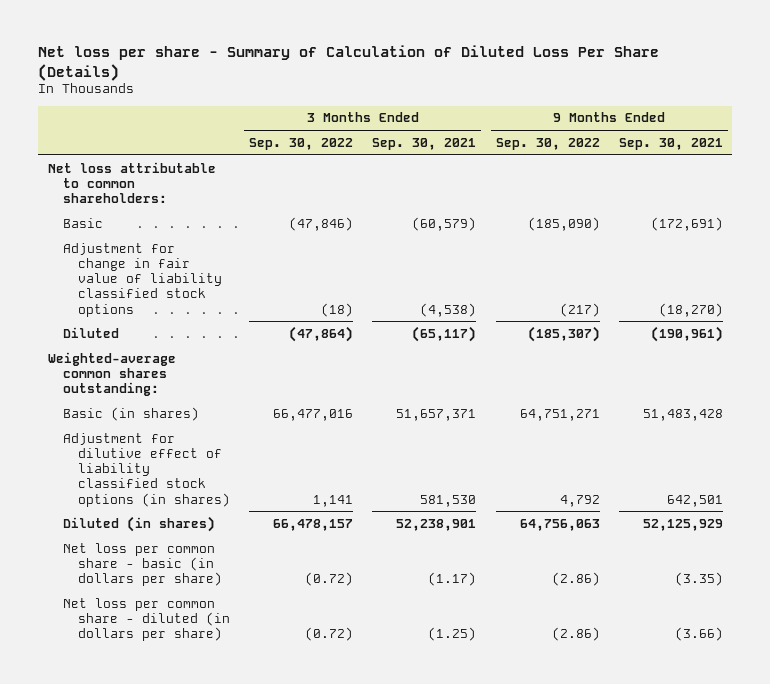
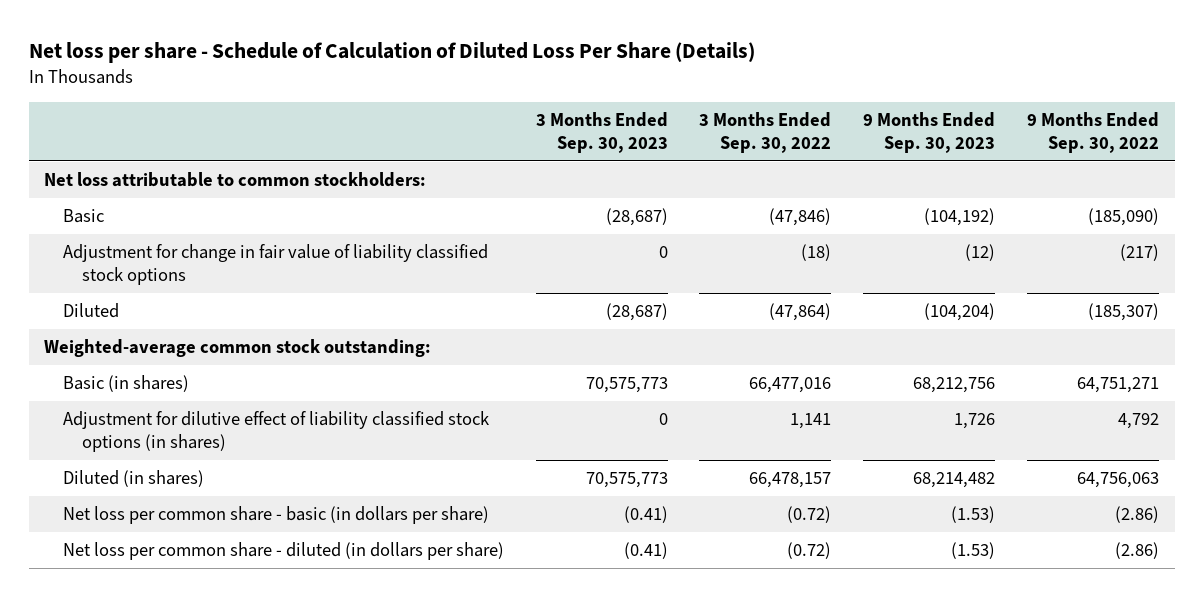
- Net loss per share - Summary of Calculation of Diluted Loss Per Share (Details)
+ Net loss per share - Schedule of Calculation of Diluted Loss Per Share (Details)
- | 3 Months Ended Sep. 30, 2022 | 3 Months Ended Sep. 30, 2021 | 9 Months Ended Sep. 30, 2022 | 9 Months Ended Sep. 30, 2021
+ | 3 Months Ended Sep. 30, 2023 | 3 Months Ended Sep. 30, 2022 | 9 Months Ended Sep. 30, 2023 | 9 Months Ended Sep. 30, 2022
- Net loss attributable to common shareholders:
+ Net loss attributable to common stockholders:
- Weighted-average common shares outstanding:
+ Weighted-average common stock outstanding:

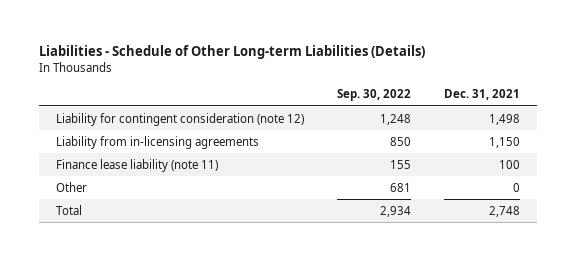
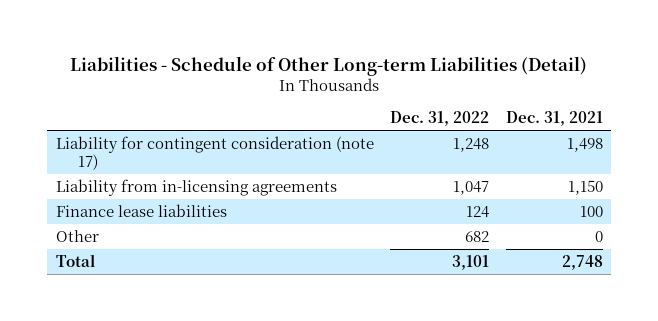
- Liabilities - Schedule of Other Long-term Liabilities (Details)
+ Liabilities - Schedule of Other Long-term Liabilities (Detail)
- | Sep. 30, 2022 | Dec. 31, 2021
+ | Dec. 31, 2022 | Dec. 31, 2021
- Liability for contingent consideration (note 12) | 1,248 | 1,498
+ Liability for contingent consideration (note 17) | 1,248 | 1,498
- Finance lease liability (note 11) | 155 | 100
+ Finance lease liabilities | 124 | 100

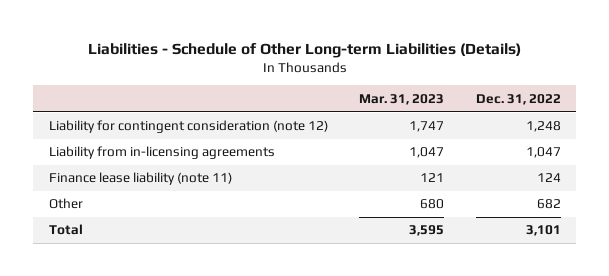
- Liabilities - Schedule of Other Long-term Liabilities (Detail)
+ Liabilities - Schedule of Other Long-term Liabilities (Details)
- | Dec. 31, 2022 | Dec. 31, 2021
+ | Mar. 31, 2023 | Dec. 31, 2022
- Liability for contingent consideration (note 17) | 1,248 | 1,498
+ Liability for contingent consideration (note 12) | 1,747 | 1,248
- Finance lease liabilities | 124 | 100
+ Finance lease liability (note 11) | 121 | 124

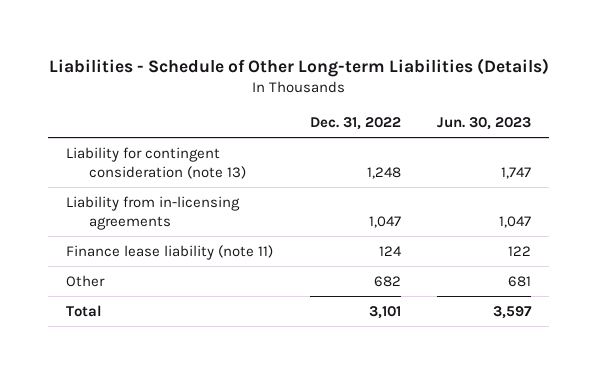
- | Mar. 31, 2023 | Dec. 31, 2022
+ | Dec. 31, 2022 | Jun. 30, 2023
- Liability for contingent consideration (note 12) | 1,747 | 1,248
+ Liability for contingent consideration (note 13) | 1,248 | 1,747

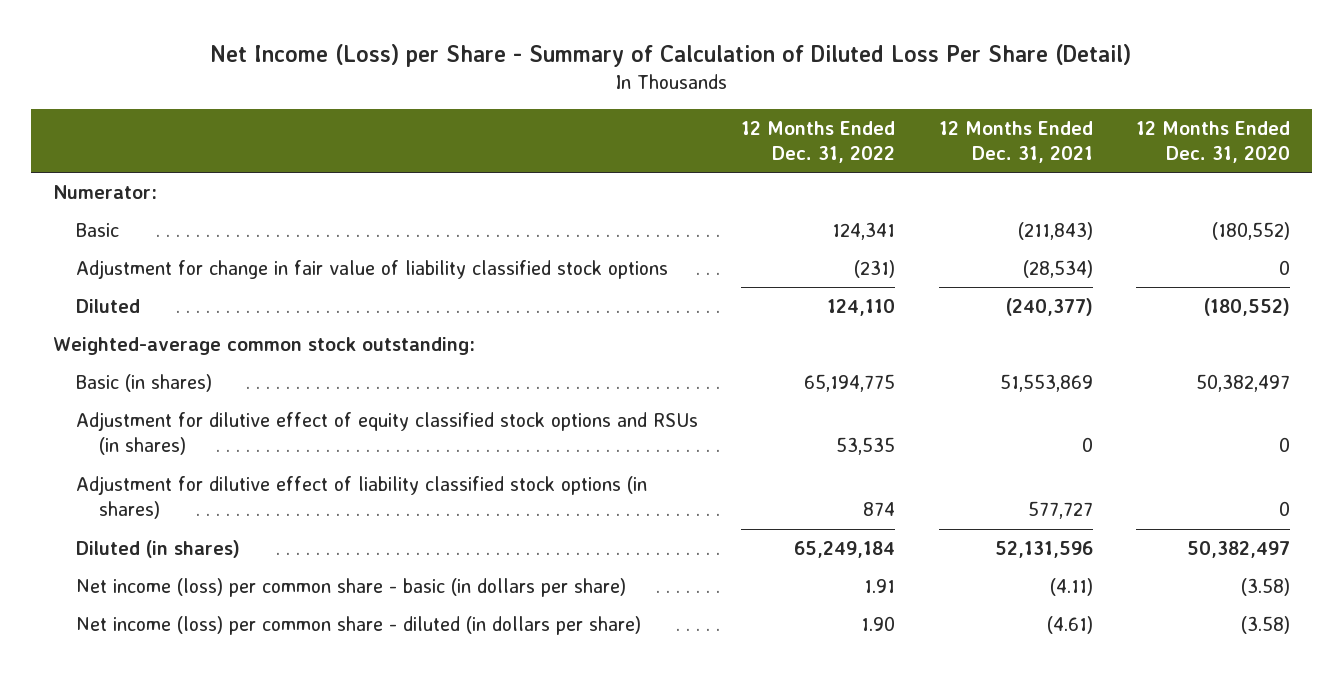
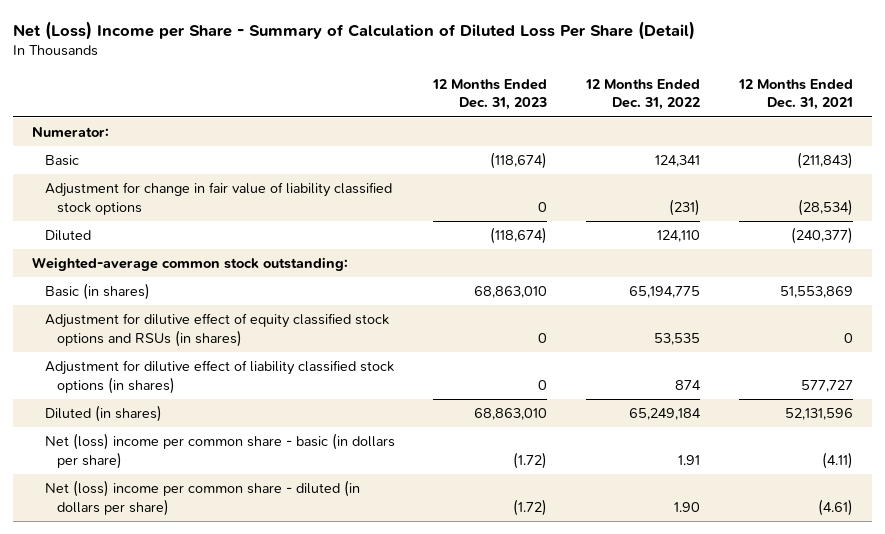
- Net Income (Loss) per Share - Summary of Calculation of Diluted Loss Per Share (Detail)
+ Net (Loss) Income per Share - Summary of Calculation of Diluted Loss Per Share (Detail)
- | 12 Months Ended Dec. 31, 2022 | 12 Months Ended Dec. 31, 2021 | 12 Months Ended Dec. 31, 2020
+ | 12 Months Ended Dec. 31, 2023 | 12 Months Ended Dec. 31, 2022 | 12 Months Ended Dec. 31, 2021
- Net income (loss) per common share - basic (in dollars per share) | 1.91 | (4.11) | (3.58)
- Net income (loss) per common share - diluted (in dollars per share) | 1.90 | (4.61) | (3.58)
+ Net (loss) income per common share - basic (in dollars per share) | (1.72) | 1.91 | (4.11)
+ Net (loss) income per common share - diluted (in dollars per share) | (1.72) | 1.90 | (4.61)

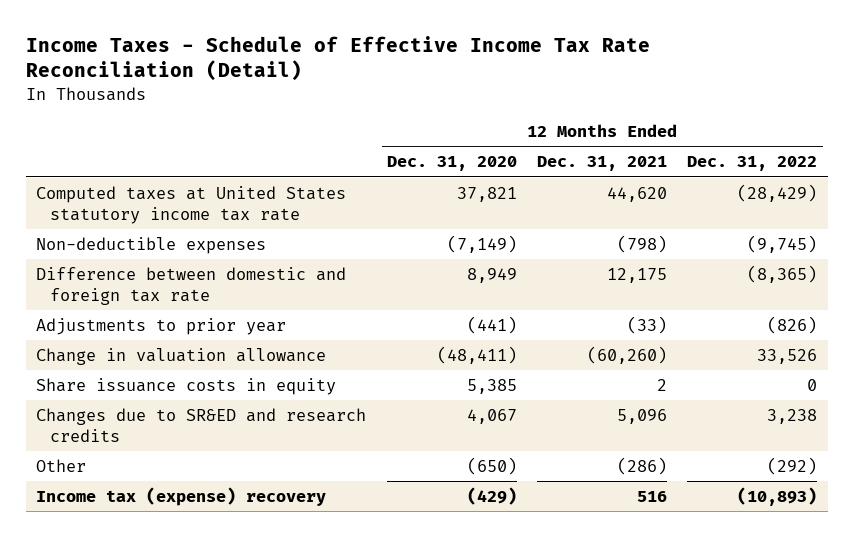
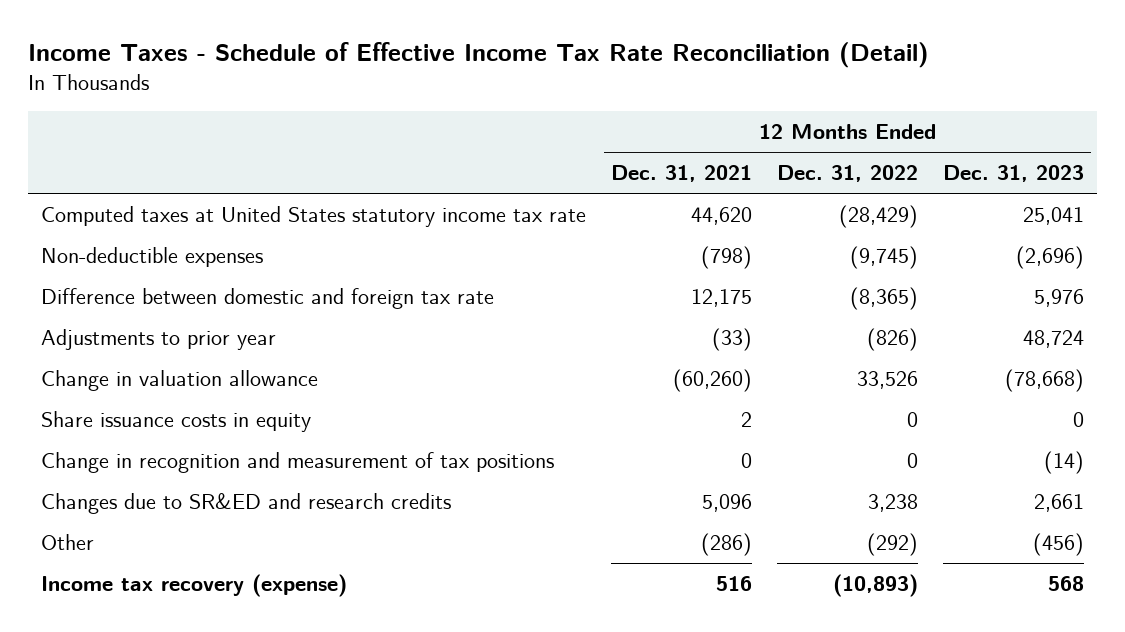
- | 12 Months Ended Dec. 31, 2020 | 12 Months Ended Dec. 31, 2021 | 12 Months Ended Dec. 31, 2022
+ | 12 Months Ended Dec. 31, 2021 | 12 Months Ended Dec. 31, 2022 | 12 Months Ended Dec. 31, 2023
+ Change in recognition and measurement of tax positions | 0 | 0 | (14)
- Income tax (expense) recovery | (429) | 516 | (10,893)
+ Income tax recovery (expense) | 516 | (10,893) | 568

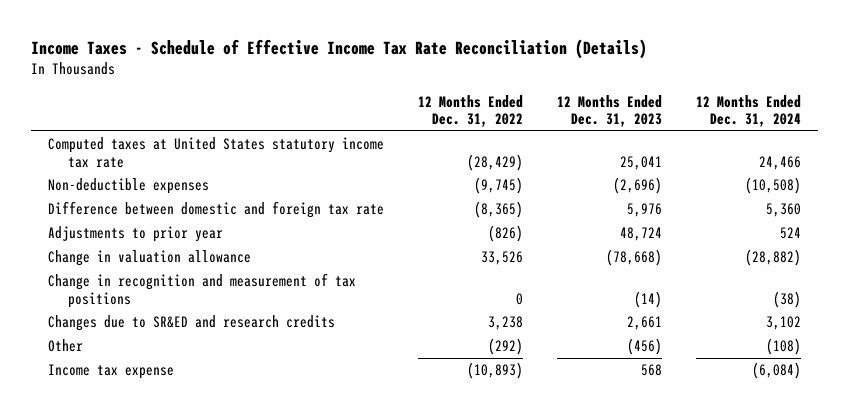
- Income Taxes - Schedule of Effective Income Tax Rate Reconciliation (Detail)
+ Income Taxes - Schedule of Effective Income Tax Rate Reconciliation (Details)
- | 12 Months Ended Dec. 31, 2021 | 12 Months Ended Dec. 31, 2022 | 12 Months Ended Dec. 31, 2023
+ | 12 Months Ended Dec. 31, 2022 | 12 Months Ended Dec. 31, 2023 | 12 Months Ended Dec. 31, 2024
- Share issuance costs in equity | 2 | 0 | 0
- Income tax recovery (expense) | 516 | (10,893) | 568
+ Income tax expense | (10,893) | 568 | (6,084)

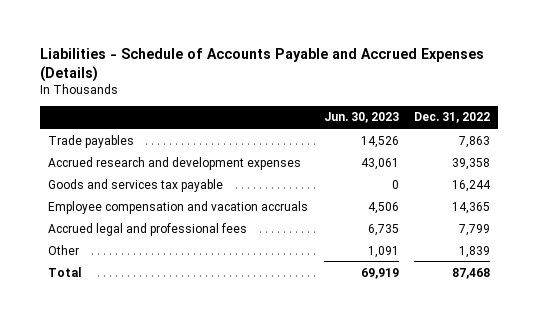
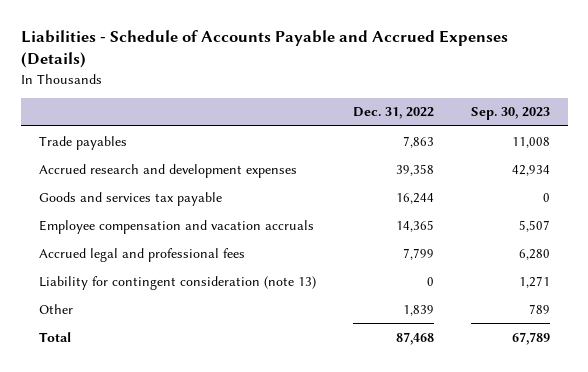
- | Jun. 30, 2023 | Dec. 31, 2022
+ | Dec. 31, 2022 | Sep. 30, 2023
+ Liability for contingent consideration (note 13) | 0 | 1,271

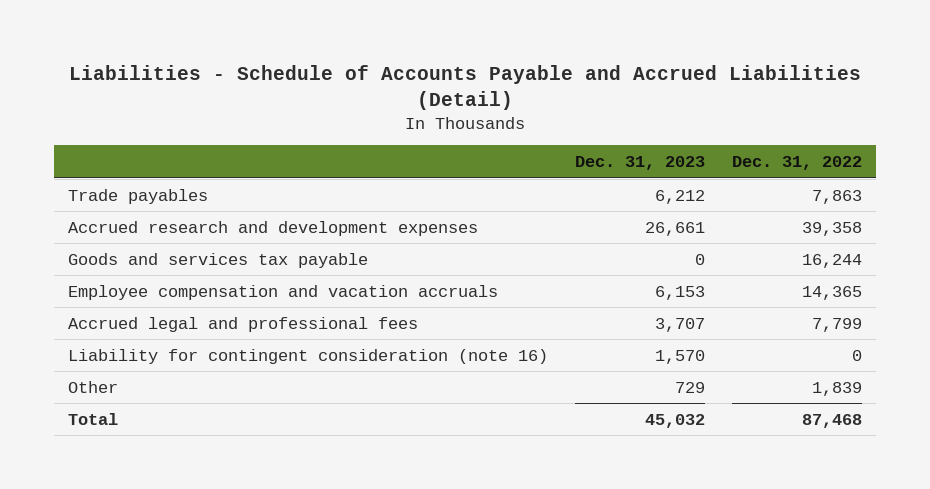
- Liabilities - Schedule of Accounts Payable and Accrued Expenses (Details)
+ Liabilities - Schedule of Accounts Payable and Accrued Liabilities (Detail)
- | Dec. 31, 2022 | Sep. 30, 2023
+ | Dec. 31, 2023 | Dec. 31, 2022
- Liability for contingent consideration (note 13) | 0 | 1,271
+ Liability for contingent consideration (note 16) | 1,570 | 0

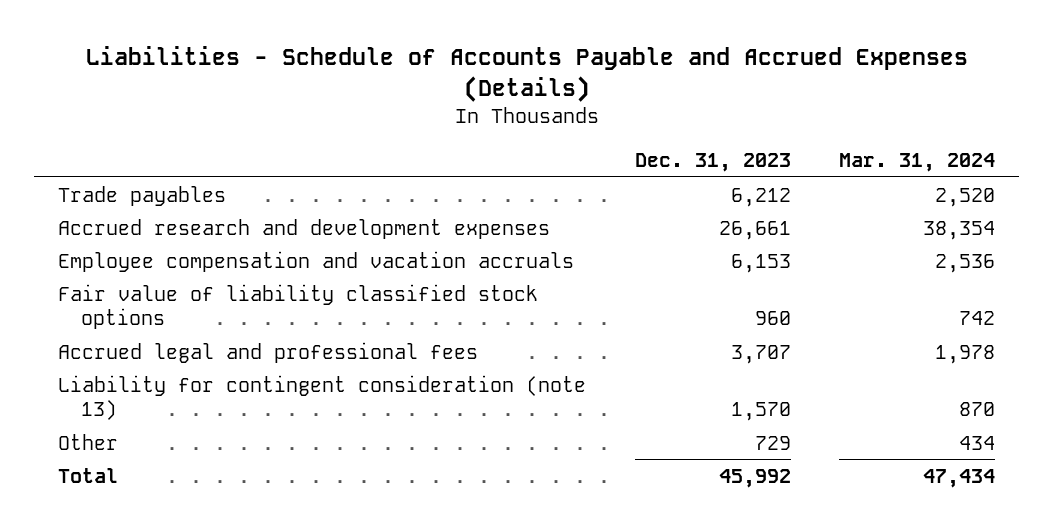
- Liabilities - Schedule of Accounts Payable and Accrued Liabilities (Detail)
+ Liabilities - Schedule of Accounts Payable and Accrued Expenses (Details)
- | Dec. 31, 2023 | Dec. 31, 2022
+ | Dec. 31, 2023 | Mar. 31, 2024
- Goods and services tax payable | 0 | 16,244
+ Fair value of liability classified stock options | 960 | 742
- Liability for contingent consideration (note 16) | 1,570 | 0
+ Liability for contingent consideration (note 13) | 1,570 | 870
- Total | 45,032 | 87,468
+ Total | 45,992 | 47,434

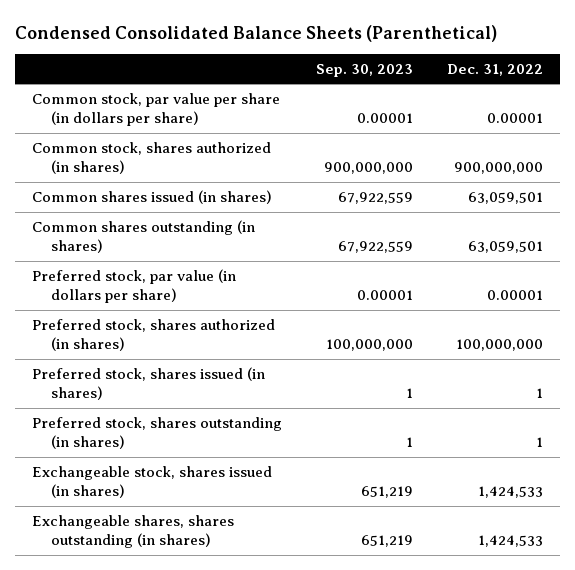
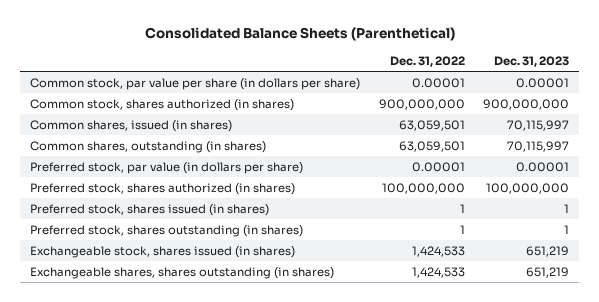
- Condensed Consolidated Balance Sheets (Parenthetical)
+ Consolidated Balance Sheets (Parenthetical)
- | Sep. 30, 2023 | Dec. 31, 2022
+ | Dec. 31, 2022 | Dec. 31, 2023
- Common shares issued (in shares) | 67,922,559 | 63,059,501
- Common shares outstanding (in shares) | 67,922,559 | 63,059,501
+ Common shares, issued (in shares) | 63,059,501 | 70,115,997
+ Common shares, outstanding (in shares) | 63,059,501 | 70,115,997

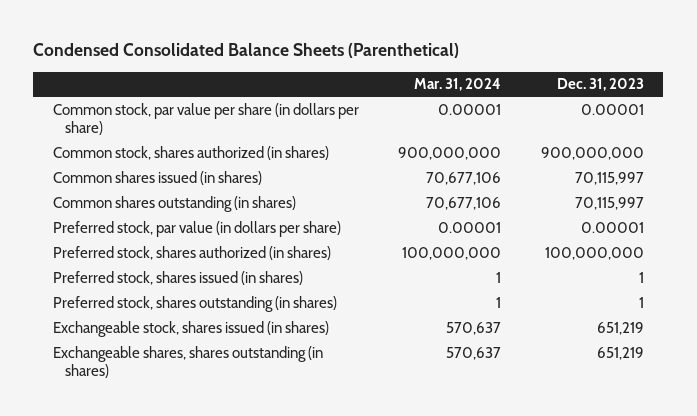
- Consolidated Balance Sheets (Parenthetical)
+ Condensed Consolidated Balance Sheets (Parenthetical)
- | Dec. 31, 2022 | Dec. 31, 2023
+ | Mar. 31, 2024 | Dec. 31, 2023
- Common shares, issued (in shares) | 63,059,501 | 70,115,997
- Common shares, outstanding (in shares) | 63,059,501 | 70,115,997
+ Common shares issued (in shares) | 70,677,106 | 70,115,997
+ Common shares outstanding (in shares) | 70,677,106 | 70,115,997

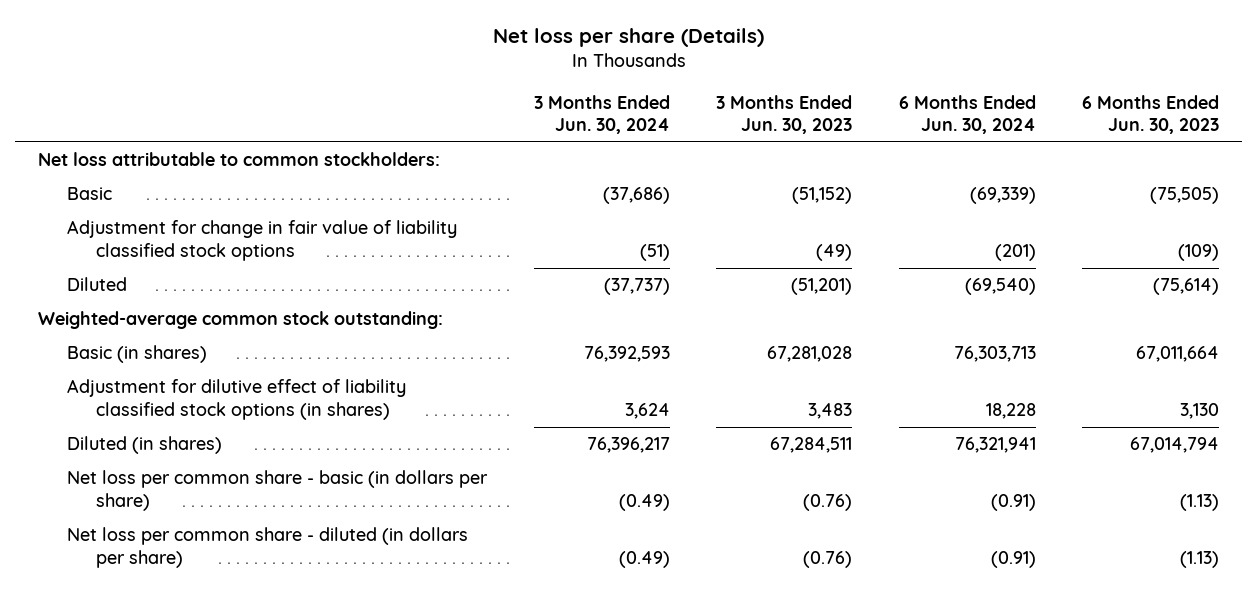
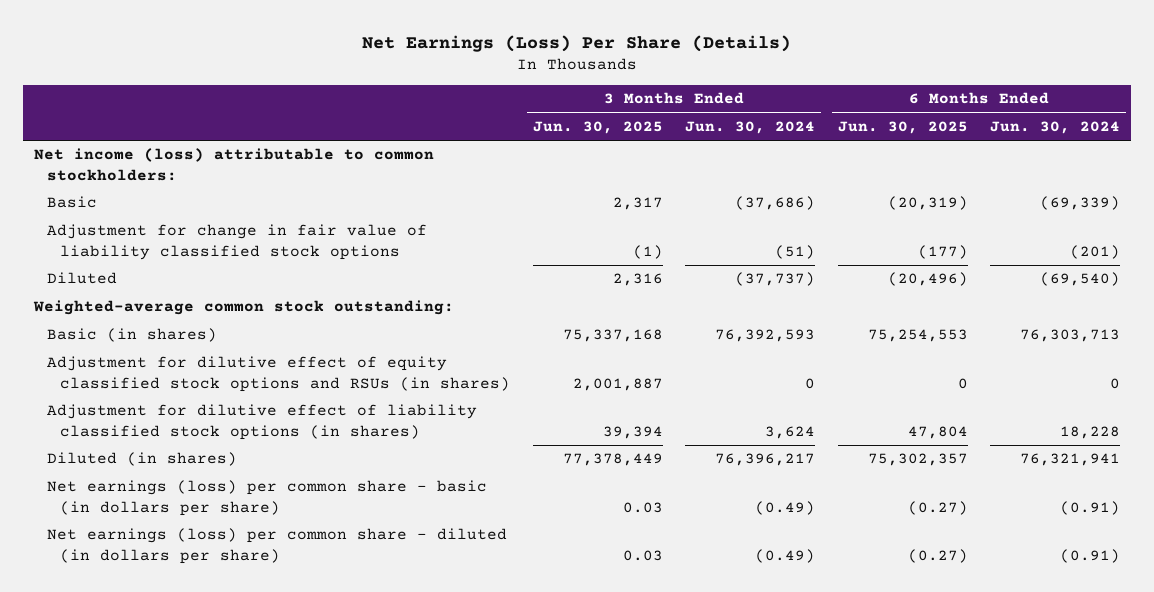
- Net loss per share (Details)
+ Net Earnings (Loss) Per Share (Details)
- | 3 Months Ended Jun. 30, 2024 | 3 Months Ended Jun. 30, 2023 | 6 Months Ended Jun. 30, 2024 | 6 Months Ended Jun. 30, 2023
+ | 3 Months Ended Jun. 30, 2025 | 3 Months Ended Jun. 30, 2024 | 6 Months Ended Jun. 30, 2025 | 6 Months Ended Jun. 30, 2024
- Net loss attributable to common stockholders:
+ Net income (loss) attributable to common stockholders:
+ Adjustment for dilutive effect of equity classified stock options and RSUs (in shares) | 2,001,887 | 0 | 0 | 0
- Net loss per common share - basic (in dollars per share) | (0.49) | (0.76) | (0.91) | (1.13)
- Net loss per common share - diluted (in dollars per share) | (0.49) | (0.76) | (0.91) | (1.13)
+ Net earnings (loss) per common share - basic (in dollars per share) | 0.03 | (0.49) | (0.27) | (0.91)
+ Net earnings (loss) per common share - diluted (in dollars per share) | 0.03 | (0.49) | (0.27) | (0.91)

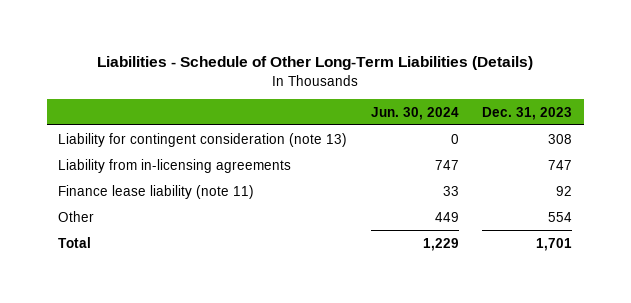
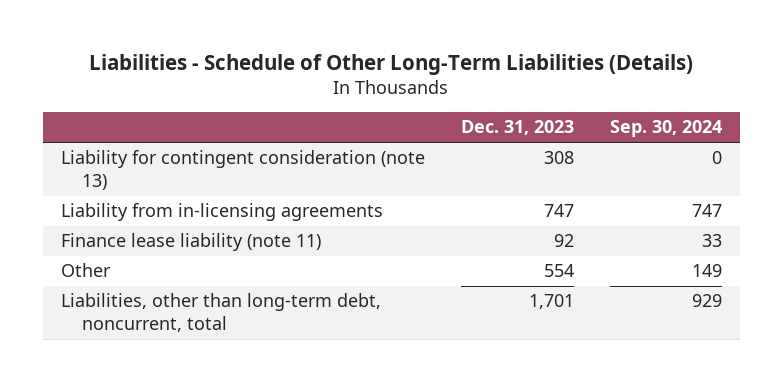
- | Jun. 30, 2024 | Dec. 31, 2023
+ | Dec. 31, 2023 | Sep. 30, 2024
- Total | 1,229 | 1,701
+ Liabilities, other than long-term debt, noncurrent, total | 1,701 | 929

